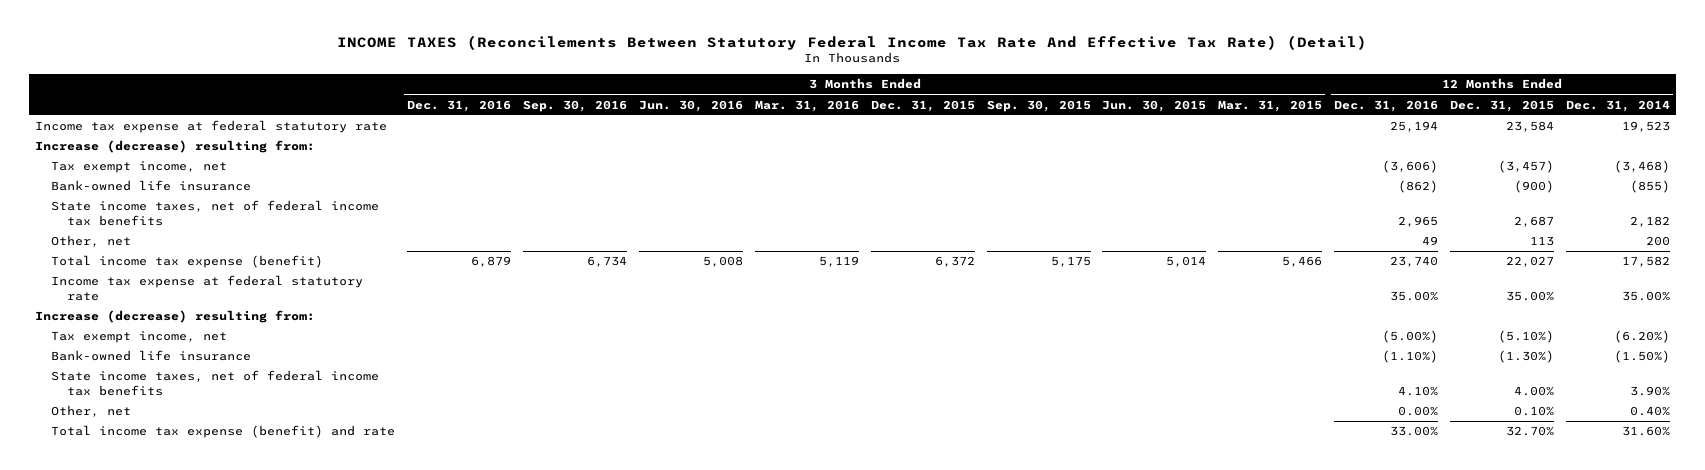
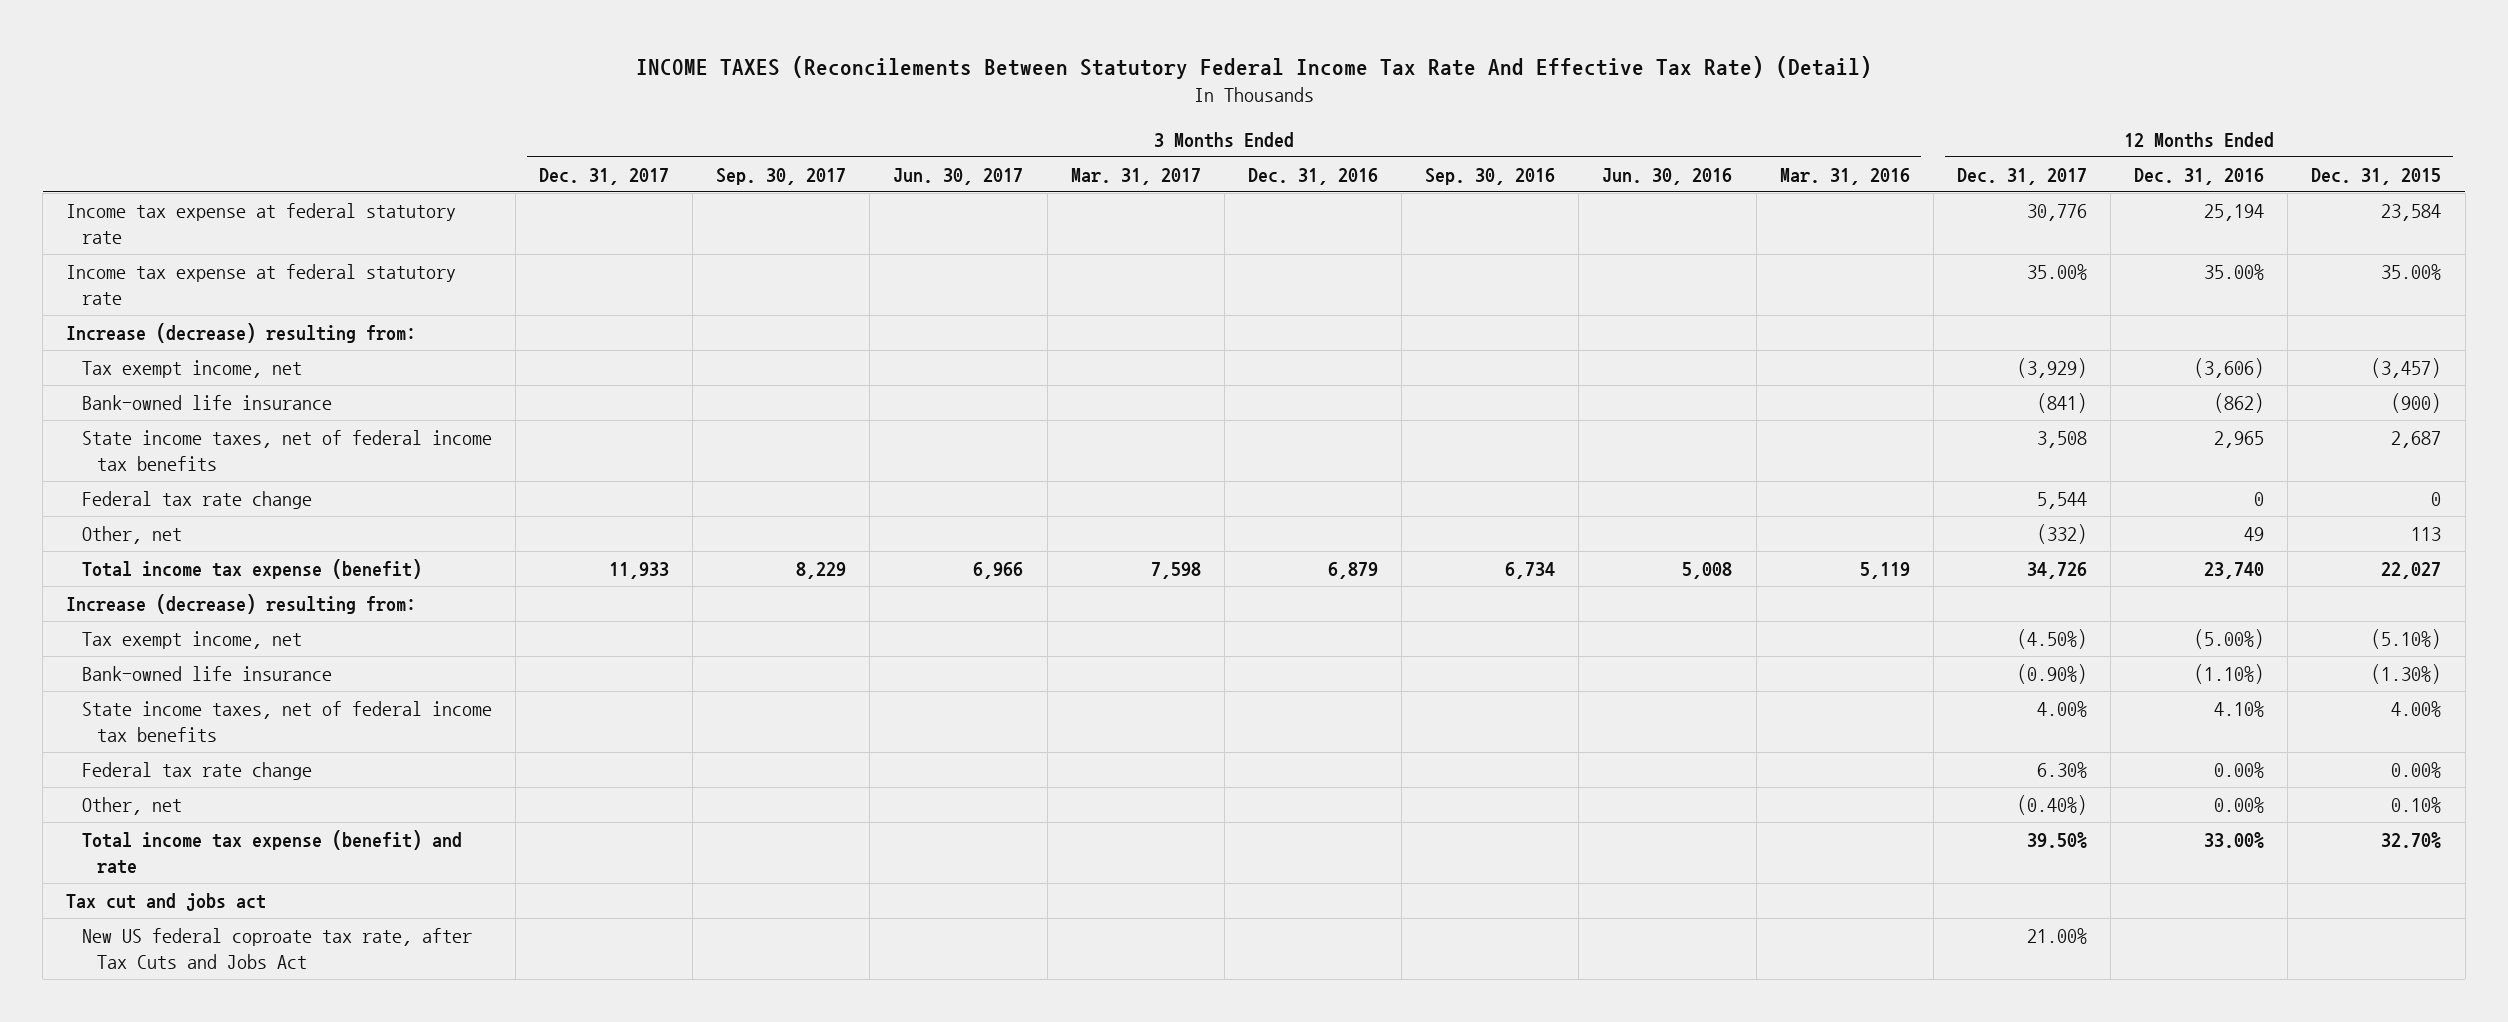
- | 3 Months Ended Dec. 31, 2016 | 3 Months Ended Sep. 30, 2016 | 3 Months Ended Jun. 30, 2016 | 3 Months Ended Mar. 31, 2016 | 3 Months Ended Dec. 31, 2015 | 3 Months Ended Sep. 30, 2015 | 3 Months Ended Jun. 30, 2015 | 3 Months Ended Mar. 31, 2015 | 12 Months Ended Dec. 31, 2016 | 12 Months Ended Dec. 31, 2015 | 12 Months Ended Dec. 31, 2014
+ | 3 Months Ended Dec. 31, 2017 | 3 Months Ended Sep. 30, 2017 | 3 Months Ended Jun. 30, 2017 | 3 Months Ended Mar. 31, 2017 | 3 Months Ended Dec. 31, 2016 | 3 Months Ended Sep. 30, 2016 | 3 Months Ended Jun. 30, 2016 | 3 Months Ended Mar. 31, 2016 | 12 Months Ended Dec. 31, 2017 | 12 Months Ended Dec. 31, 2016 | 12 Months Ended Dec. 31, 2015
moved up: Income tax expense at federal statutory rate | | | | | | | | | 35.00% | 35.00% | 35.00%
+ Federal tax rate change | | | | | | | | | 5,544 | 0 | 0
+ Federal tax rate change | | | | | | | | | 6.30% | 0.00% | 0.00%
+ Tax cut and jobs act
+ New US federal coproate tax rate, after Tax Cuts and Jobs Act | | | | | | | | | 21.00% | |

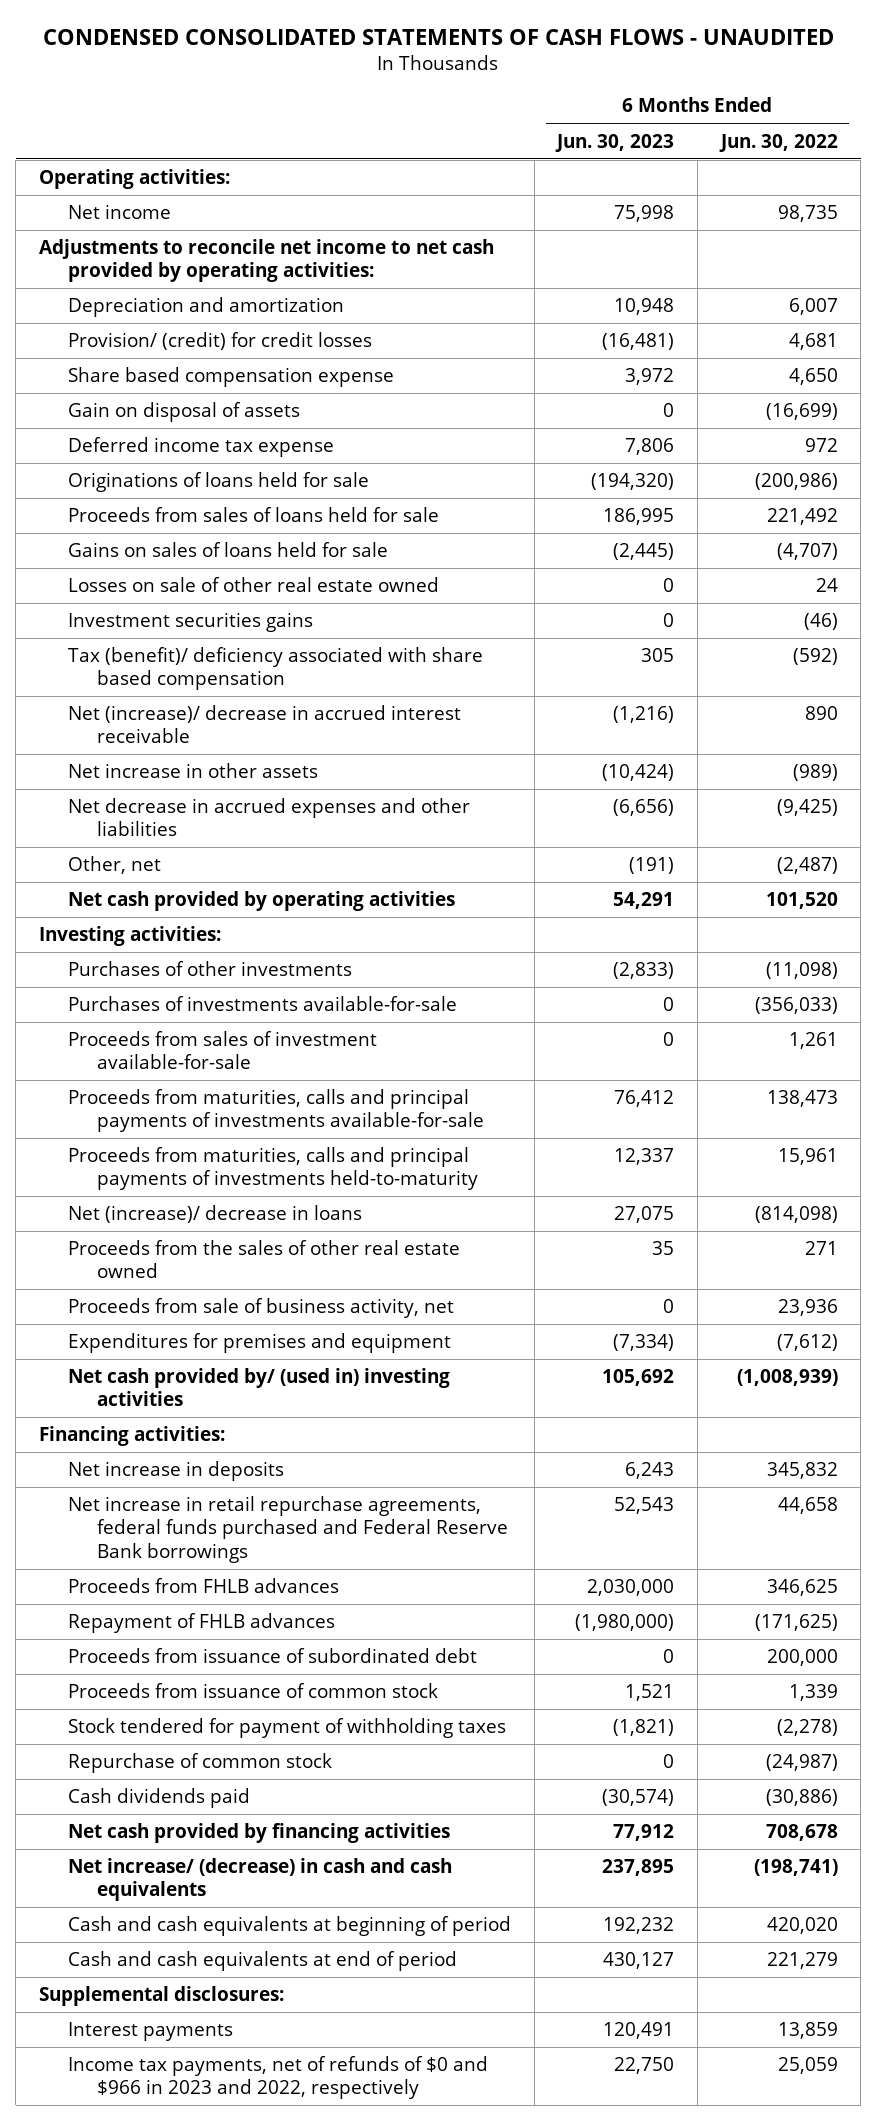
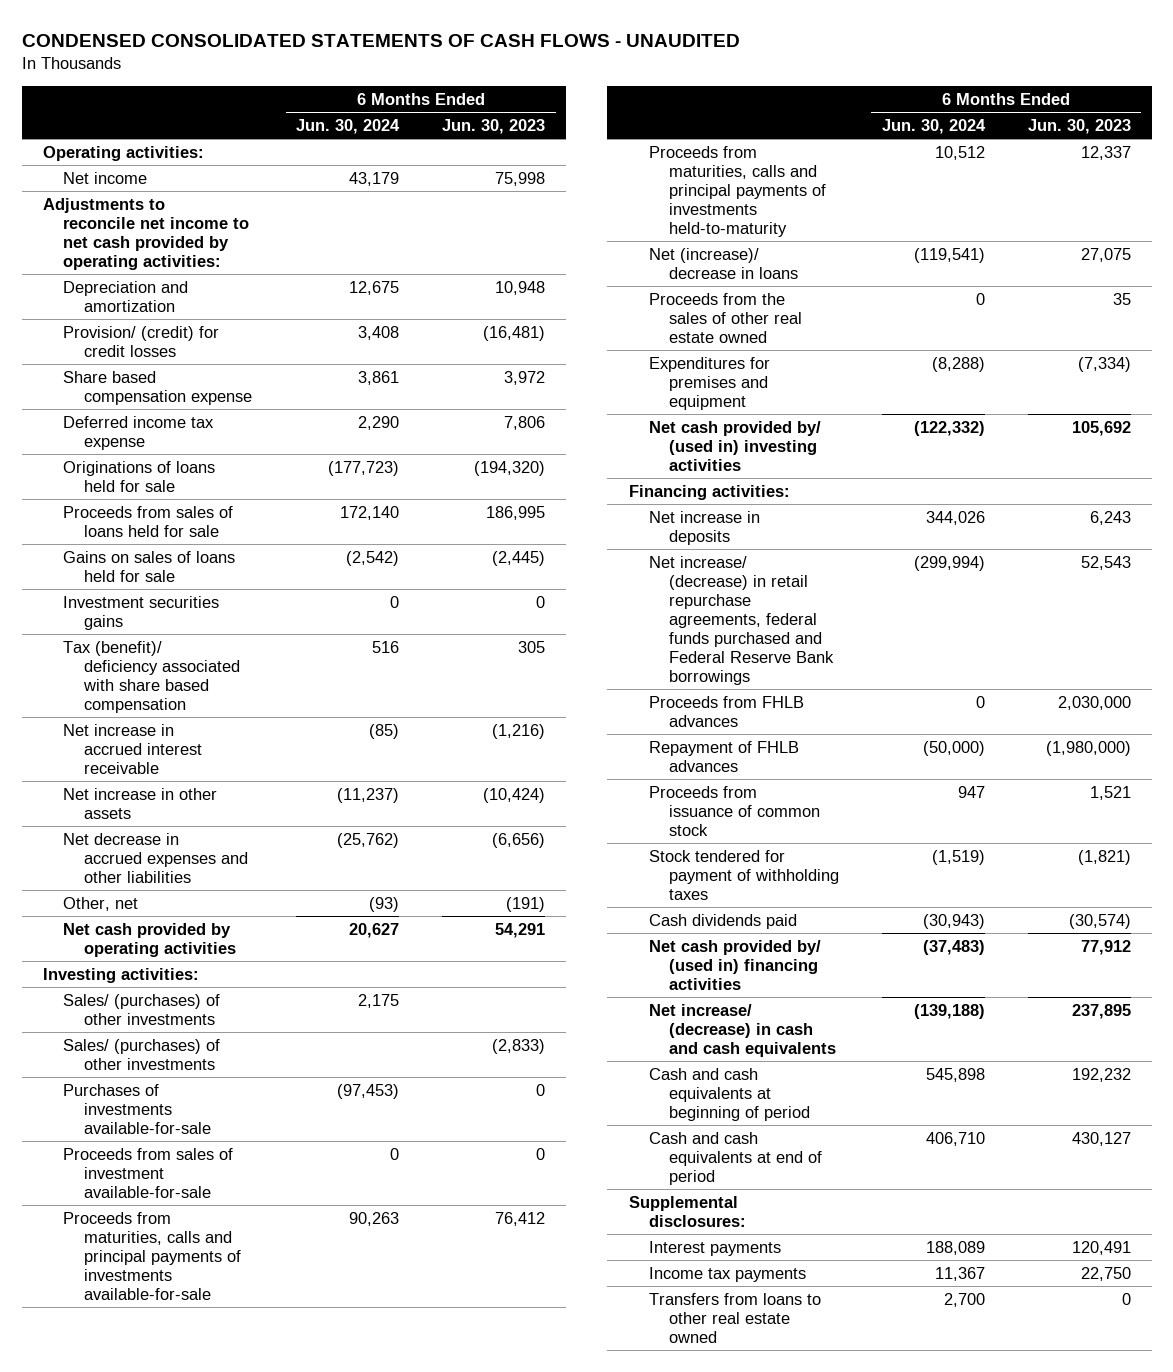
- | 6 Months Ended Jun. 30, 2023 | 6 Months Ended Jun. 30, 2022
+ | 6 Months Ended Jun. 30, 2024 | 6 Months Ended Jun. 30, 2023
- Gain on disposal of assets | 0 | (16,699)
- Losses on sale of other real estate owned | 0 | 24
- Net (increase)/ decrease in accrued interest receivable | (1,216) | 890
+ Net increase in accrued interest receivable | (85) | (1,216)
- Purchases of other investments | (2,833) | (11,098)
+ Sales/ (purchases) of other investments | 2,175 |
+ Sales/ (purchases) of other investments | | (2,833)
- Proceeds from sale of business activity, net | 0 | 23,936
- Net increase in retail repurchase agreements, federal funds purchased and Federal Reserve Bank borrowings | 52,543 | 44,658
+ Net increase/ (decrease) in retail repurchase agreements, federal funds purchased and Federal Reserve Bank borrowings | (299,994) | 52,543
- Proceeds from issuance of subordinated debt | 0 | 200,000
- Repurchase of common stock | 0 | (24,987)
- Net cash provided by financing activities | 77,912 | 708,678
+ Net cash provided by/ (used in) financing activities | (37,483) | 77,912
- Income tax payments, net of refunds of $0 and $966 in 2023 and 2022, respectively | 22,750 | 25,059
+ Income tax payments | 11,367 | 22,750
+ Transfers from loans to other real estate owned | 2,700 | 0

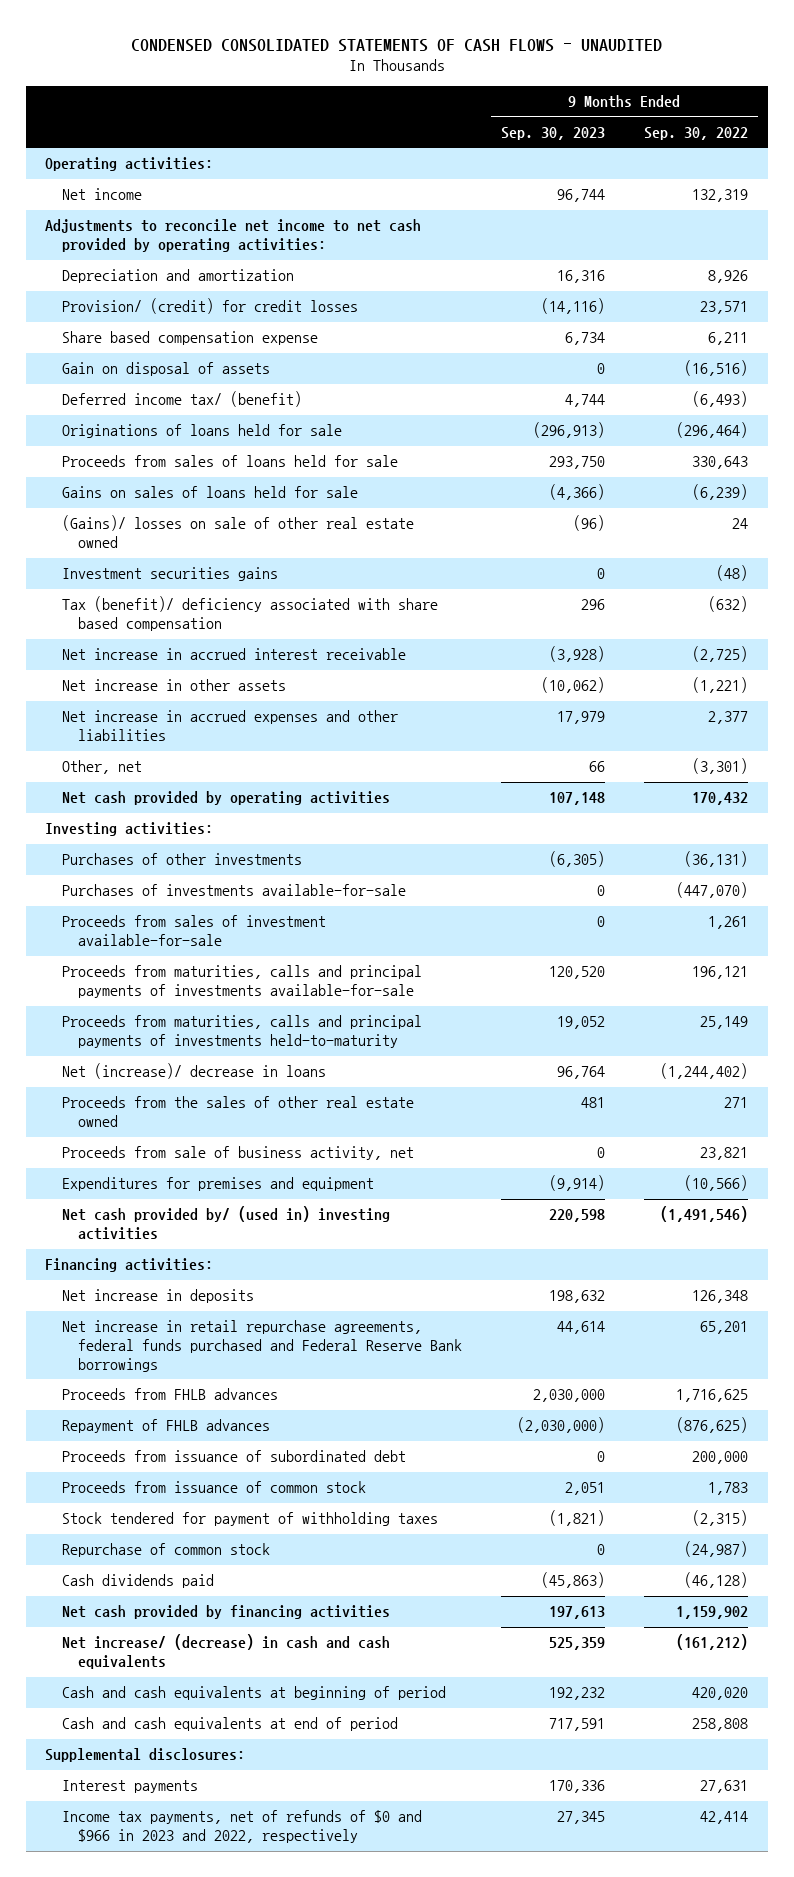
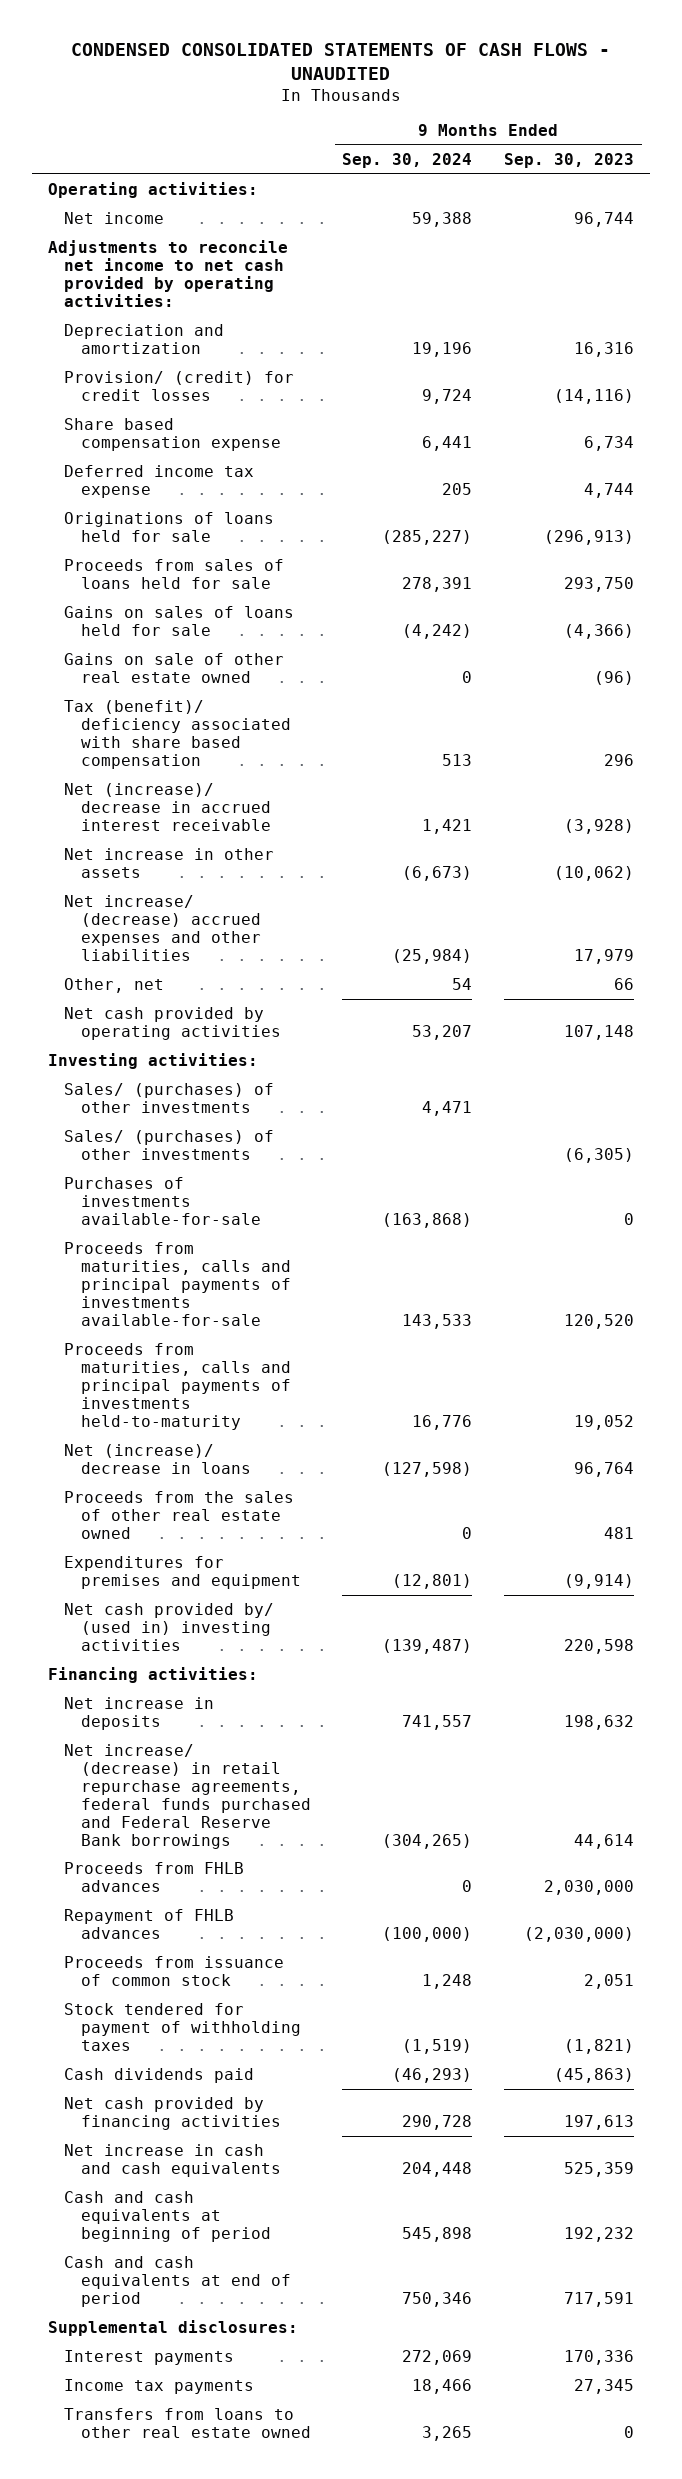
- | 9 Months Ended Sep. 30, 2023 | 9 Months Ended Sep. 30, 2022
+ | 9 Months Ended Sep. 30, 2024 | 9 Months Ended Sep. 30, 2023
- Gain on disposal of assets | 0 | (16,516)
- Deferred income tax/ (benefit) | 4,744 | (6,493)
+ Deferred income tax expense | 205 | 4,744
- (Gains)/ losses on sale of other real estate owned | (96) | 24
- Investment securities gains | 0 | (48)
+ Gains on sale of other real estate owned | 0 | (96)
- Net increase in accrued interest receivable | (3,928) | (2,725)
+ Net (increase)/ decrease in accrued interest receivable | 1,421 | (3,928)
- Net increase in accrued expenses and other liabilities | 17,979 | 2,377
+ Net increase/ (decrease) accrued expenses and other liabilities | (25,984) | 17,979
- Purchases of other investments | (6,305) | (36,131)
+ Sales/ (purchases) of other investments | 4,471 |
+ Sales/ (purchases) of other investments | | (6,305)
- Proceeds from sales of investment available-for-sale | 0 | 1,261
- Proceeds from sale of business activity, net | 0 | 23,821
- Net increase in retail repurchase agreements, federal funds purchased and Federal Reserve Bank borrowings | 44,614 | 65,201
+ Net increase/ (decrease) in retail repurchase agreements, federal funds purchased and Federal Reserve Bank borrowings | (304,265) | 44,614
- Proceeds from issuance of subordinated debt | 0 | 200,000
- Repurchase of common stock | 0 | (24,987)
- Net increase/ (decrease) in cash and cash equivalents | 525,359 | (161,212)
+ Net increase in cash and cash equivalents | 204,448 | 525,359
- Income tax payments, net of refunds of $0 and $966 in 2023 and 2022, respectively | 27,345 | 42,414
+ Income tax payments | 18,466 | 27,345
+ Transfers from loans to other real estate owned | 3,265 | 0

